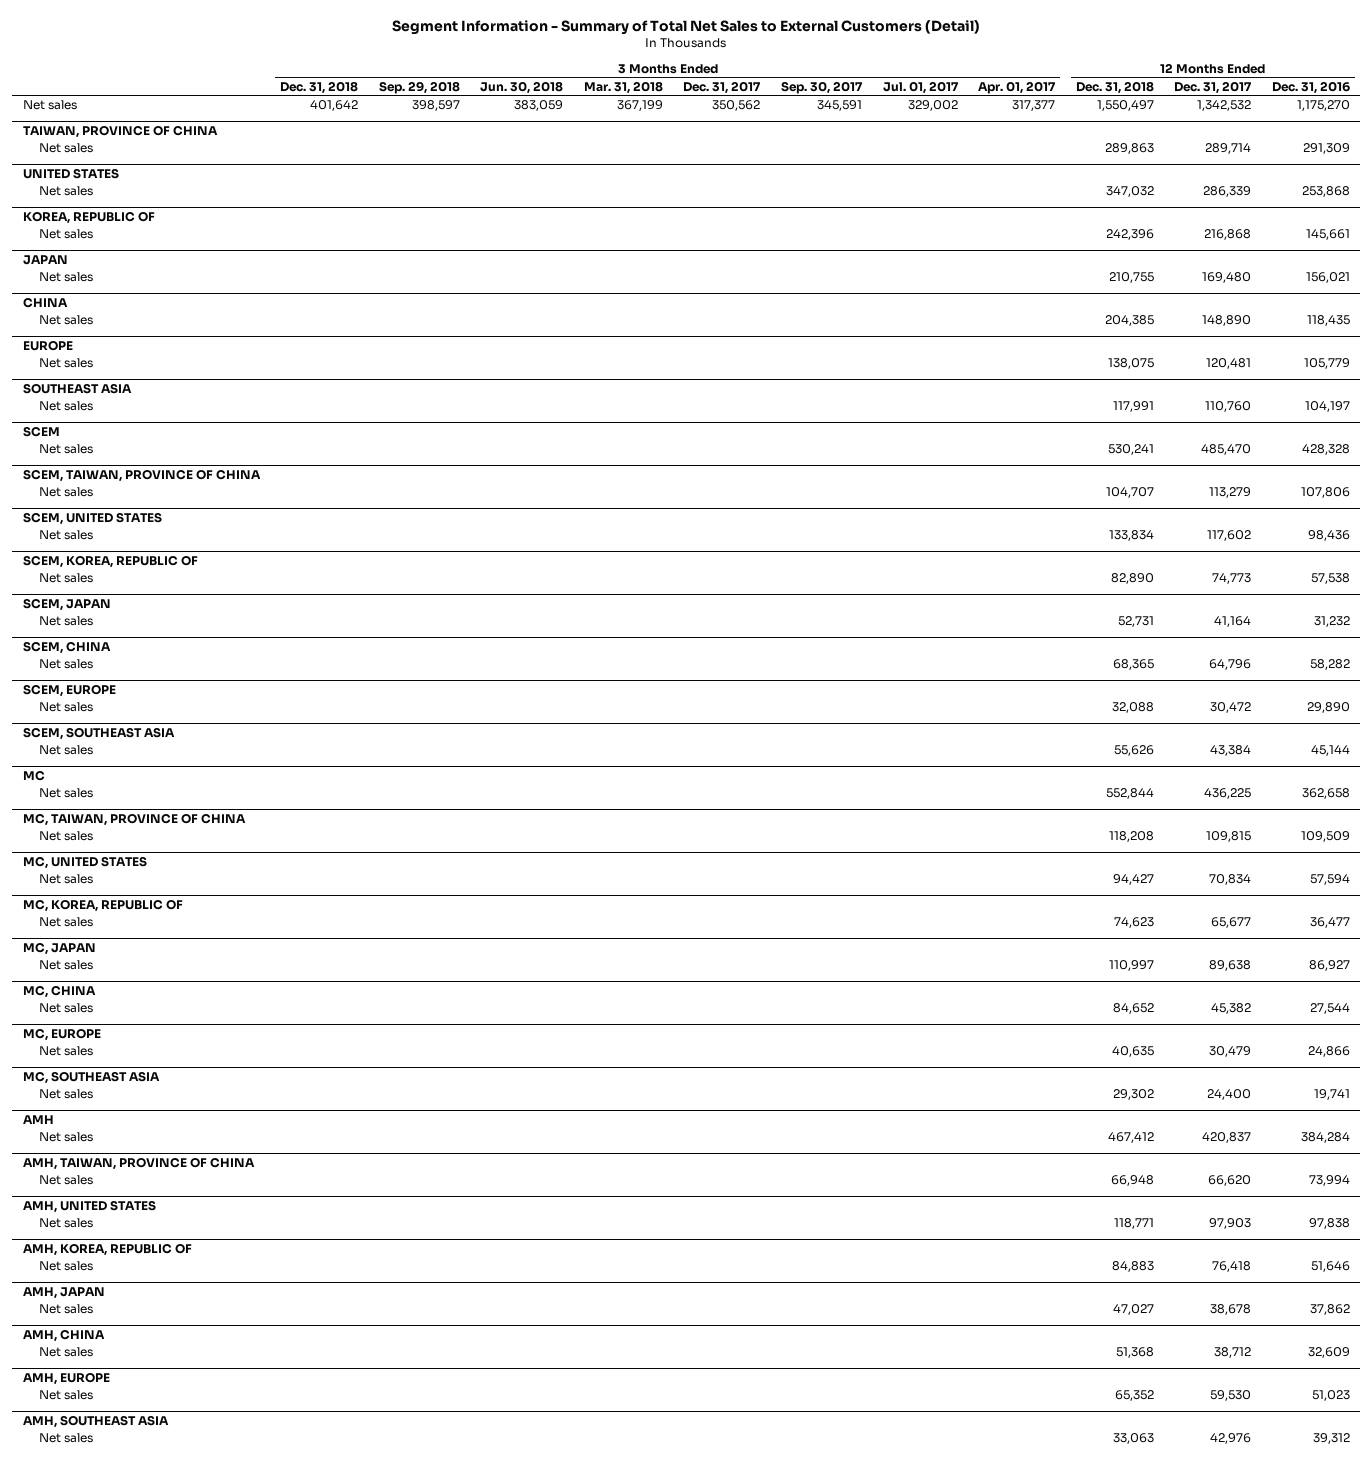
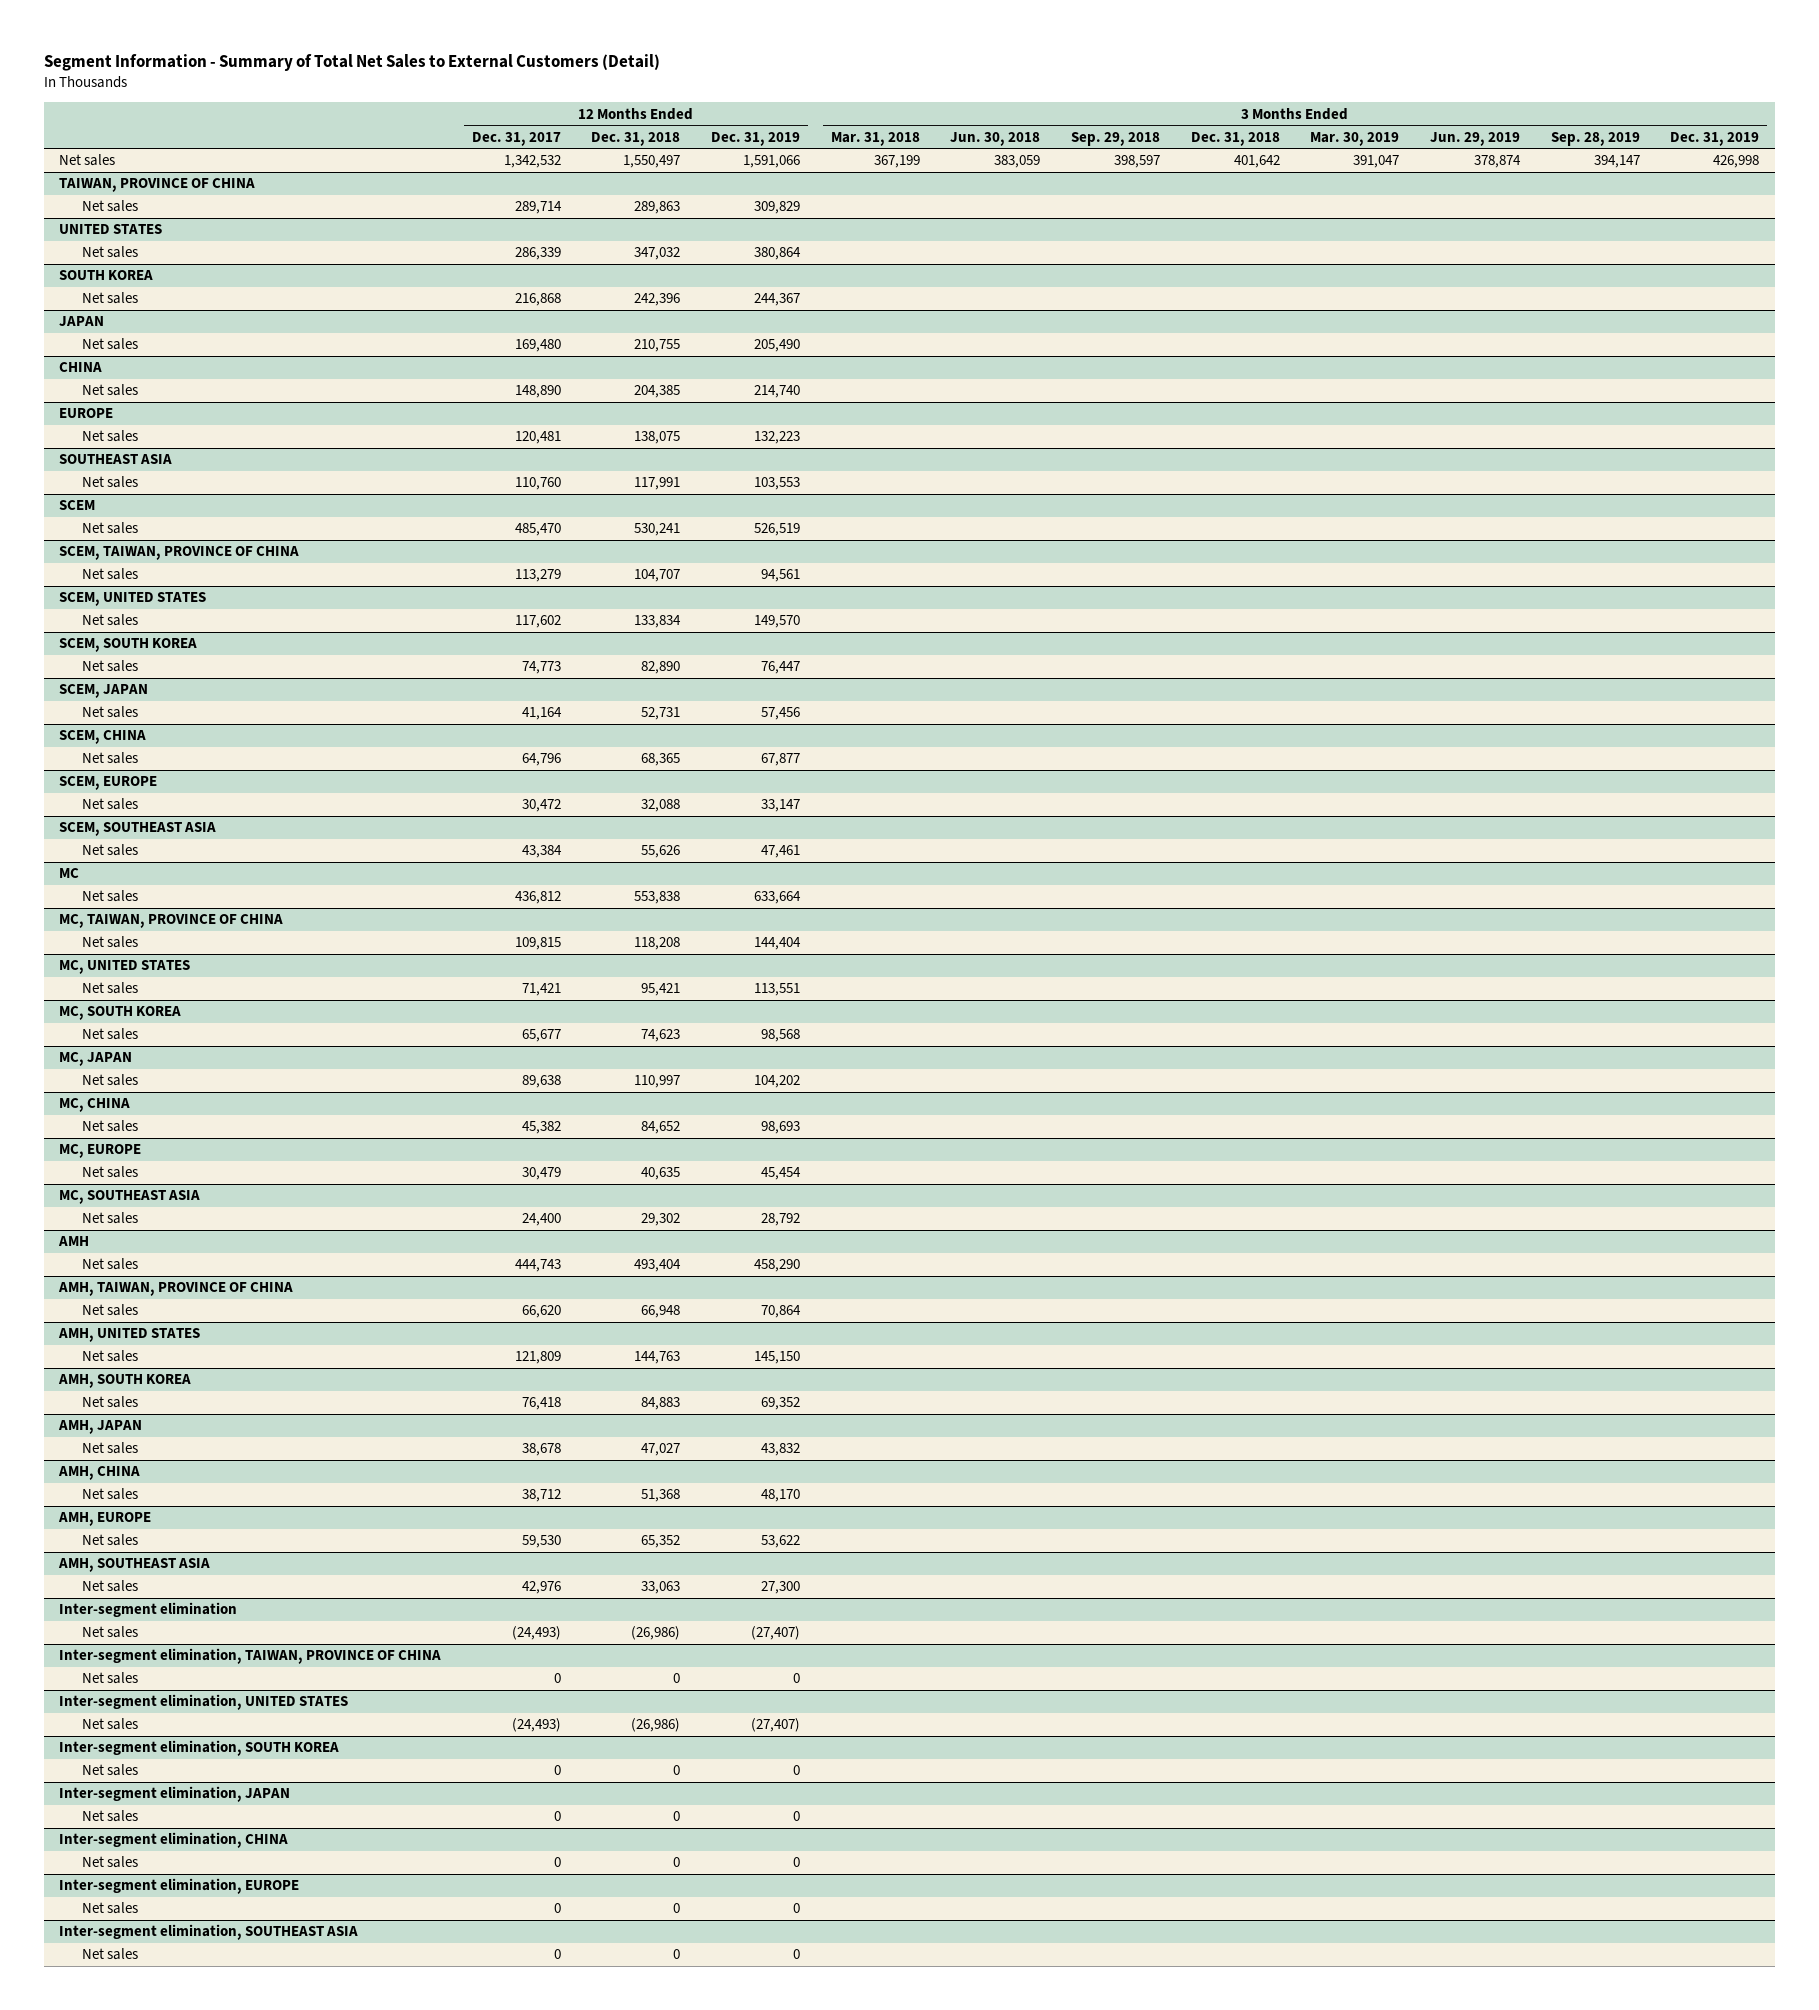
- | 3 Months Ended Dec. 31, 2018 | 3 Months Ended Sep. 29, 2018 | 3 Months Ended Jun. 30, 2018 | 3 Months Ended Mar. 31, 2018 | 3 Months Ended Dec. 31, 2017 | 3 Months Ended Sep. 30, 2017 | 3 Months Ended Jul. 01, 2017 | 3 Months Ended Apr. 01, 2017 | 12 Months Ended Dec. 31, 2018 | 12 Months Ended Dec. 31, 2017 | 12 Months Ended Dec. 31, 2016
+ | 12 Months Ended Dec. 31, 2017 | 12 Months Ended Dec. 31, 2018 | 12 Months Ended Dec. 31, 2019 | 3 Months Ended Mar. 31, 2018 | 3 Months Ended Jun. 30, 2018 | 3 Months Ended Sep. 29, 2018 | 3 Months Ended Dec. 31, 2018 | 3 Months Ended Mar. 30, 2019 | 3 Months Ended Jun. 29, 2019 | 3 Months Ended Sep. 28, 2019 | 3 Months Ended Dec. 31, 2019
- KOREA, REPUBLIC OF
+ SOUTH KOREA
- SCEM, KOREA, REPUBLIC OF
+ SCEM, SOUTH KOREA
@ MC
- Net sales | | | | | | | | | 552,844 | 436,225 | 362,658
+ Net sales | 436,812 | 553,838 | 633,664 | | | | | | | |
@ MC, UNITED STATES
- Net sales | | | | | | | | | 94,427 | 70,834 | 57,594
- MC, KOREA, REPUBLIC OF
@ MC, UNITED STATES
+ Net sales | 71,421 | 95,421 | 113,551 | | | | | | | |
+ MC, SOUTH KOREA
@ AMH
- Net sales | | | | | | | | | 467,412 | 420,837 | 384,284
+ Net sales | 444,743 | 493,404 | 458,290 | | | | | | | |
@ AMH, UNITED STATES
- Net sales | | | | | | | | | 118,771 | 97,903 | 97,838
- AMH, KOREA, REPUBLIC OF
@ AMH, UNITED STATES
+ Net sales | 121,809 | 144,763 | 145,150 | | | | | | | |
+ AMH, SOUTH KOREA
+ Inter-segment elimination
+ Net sales | (24,493) | (26,986) | (27,407) | | | | | | | |
+ Inter-segment elimination, TAIWAN, PROVINCE OF CHINA
+ Net sales | 0 | 0 | 0 | | | | | | | |
+ Inter-segment elimination, UNITED STATES
+ Net sales | (24,493) | (26,986) | (27,407) | | | | | | | |
+ Inter-segment elimination, SOUTH KOREA
+ Net sales | 0 | 0 | 0 | | | | | | | |
+ Inter-segment elimination, JAPAN
+ Net sales | 0 | 0 | 0 | | | | | | | |
+ Inter-segment elimination, CHINA
+ Net sales | 0 | 0 | 0 | | | | | | | |
+ Inter-segment elimination, EUROPE
+ Net sales | 0 | 0 | 0 | | | | | | | |
+ Inter-segment elimination, SOUTHEAST ASIA
+ Net sales | 0 | 0 | 0 | | | | | | | |

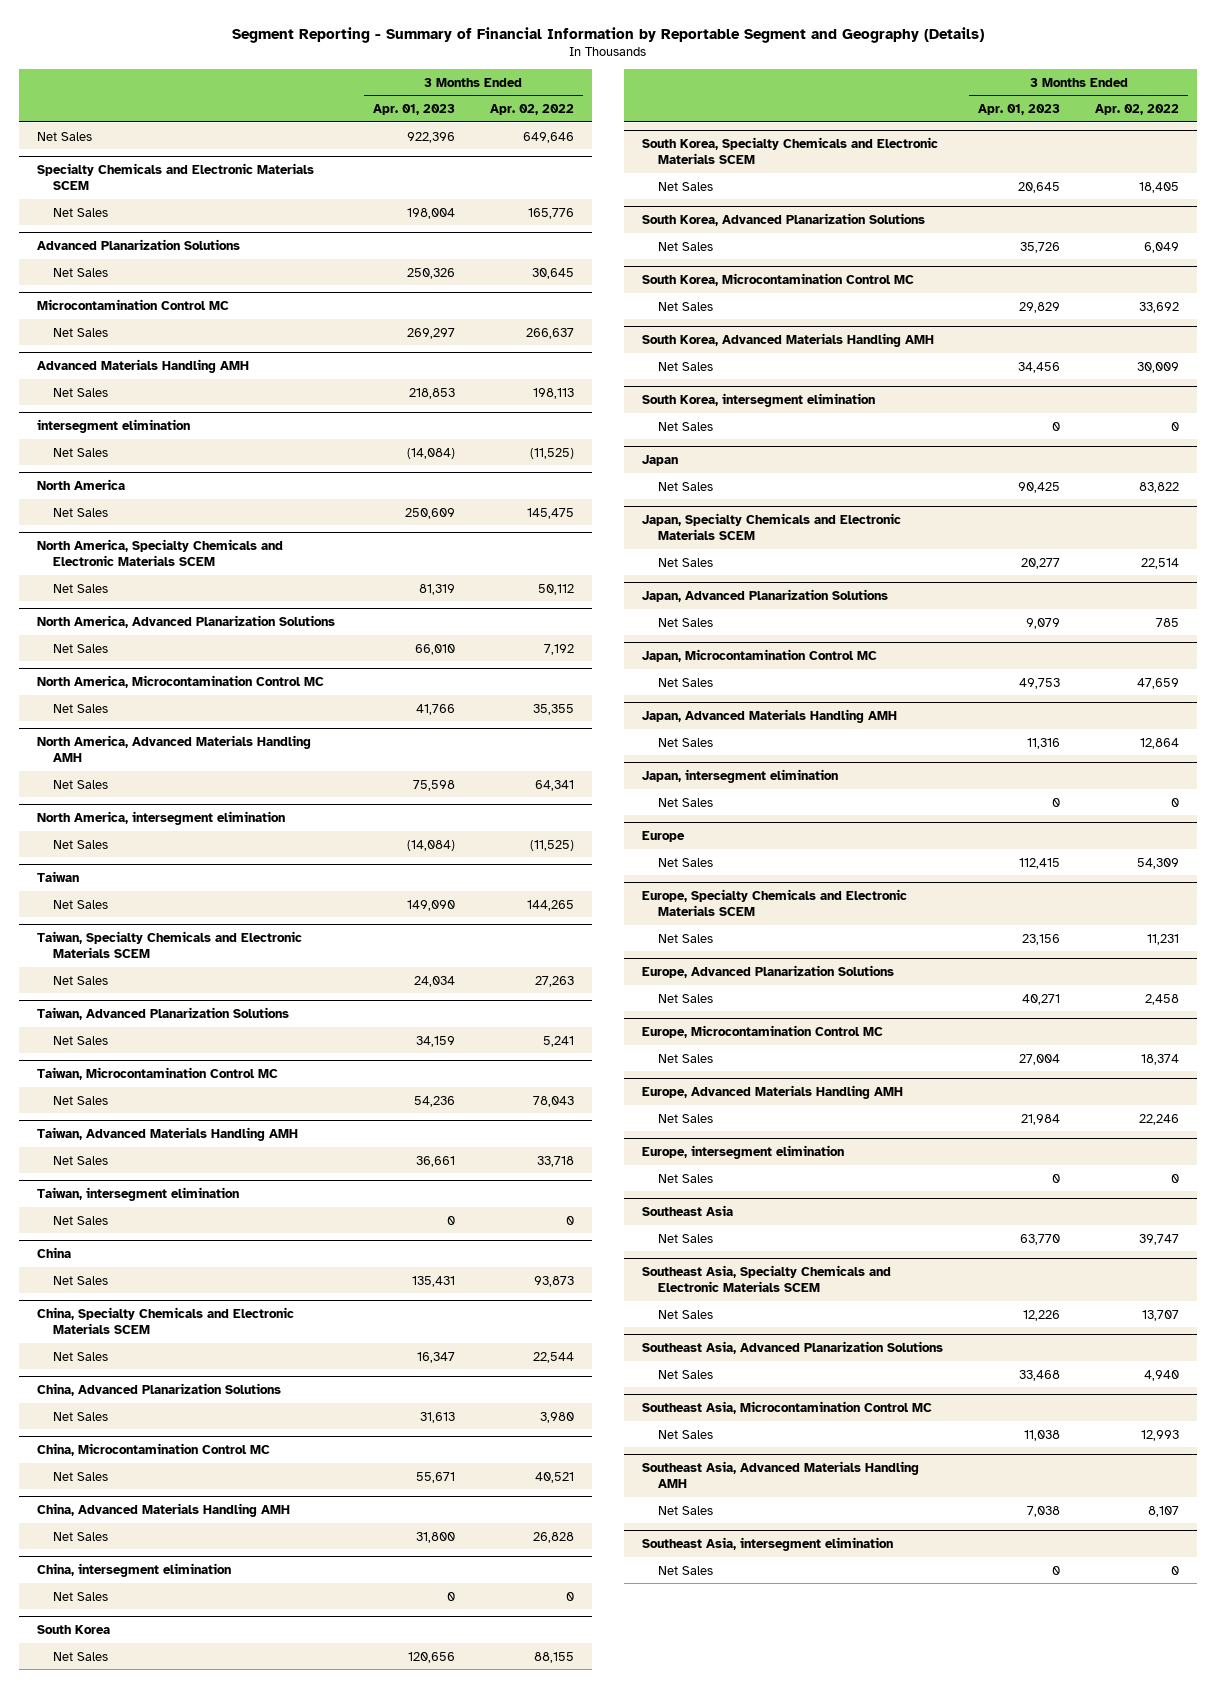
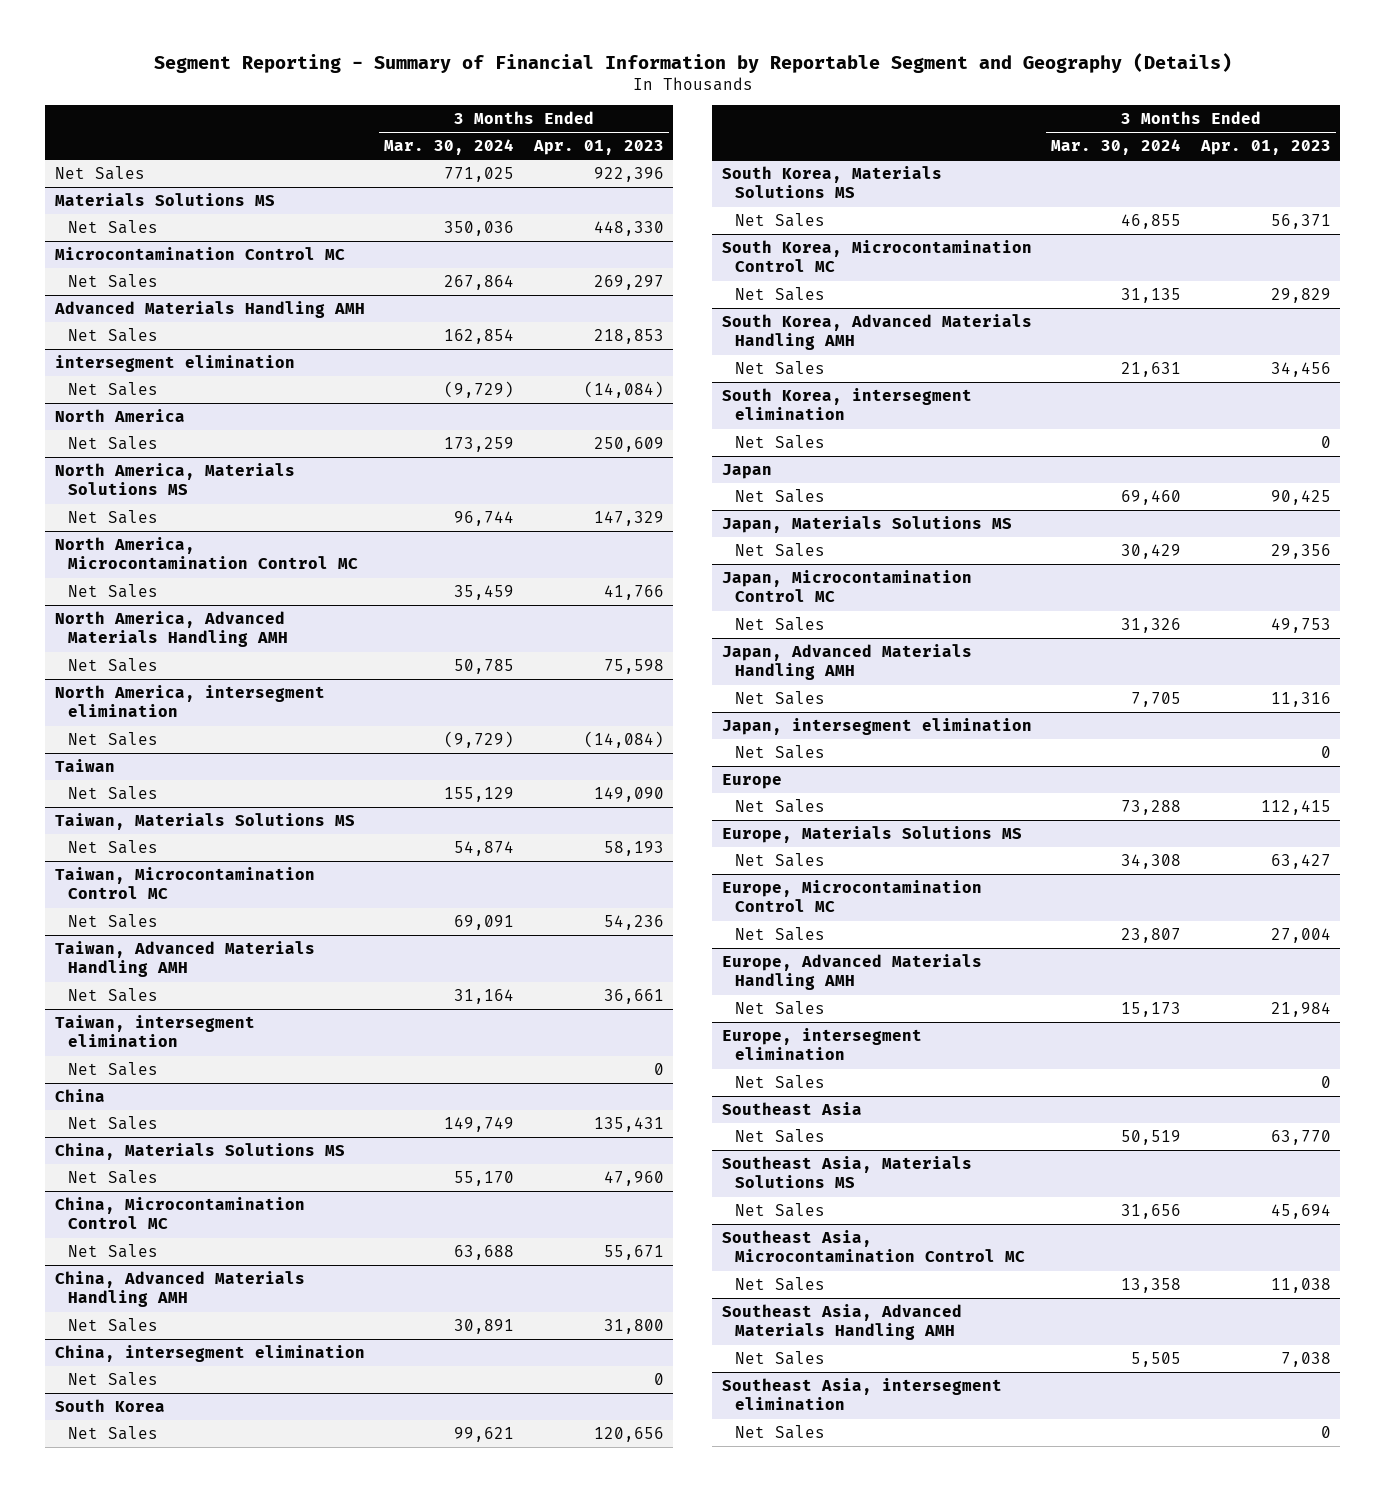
- | 3 Months Ended Apr. 01, 2023 | 3 Months Ended Apr. 02, 2022
+ | 3 Months Ended Mar. 30, 2024 | 3 Months Ended Apr. 01, 2023
- Specialty Chemicals and Electronic Materials SCEM
- Net Sales | 198,004 | 165,776
- Advanced Planarization Solutions
- Net Sales | 250,326 | 30,645
+ Materials Solutions MS
+ Net Sales | 350,036 | 448,330
- North America, Specialty Chemicals and Electronic Materials SCEM
- Net Sales | 81,319 | 50,112
- North America, Advanced Planarization Solutions
- Net Sales | 66,010 | 7,192
+ North America, Materials Solutions MS
+ Net Sales | 96,744 | 147,329
- Taiwan, Specialty Chemicals and Electronic Materials SCEM
- Net Sales | 24,034 | 27,263
- Taiwan, Advanced Planarization Solutions
- Net Sales | 34,159 | 5,241
+ Taiwan, Materials Solutions MS
+ Net Sales | 54,874 | 58,193
- China, Specialty Chemicals and Electronic Materials SCEM
- Net Sales | 16,347 | 22,544
- China, Advanced Planarization Solutions
- Net Sales | 31,613 | 3,980
+ China, Materials Solutions MS
+ Net Sales | 55,170 | 47,960
- South Korea, Specialty Chemicals and Electronic Materials SCEM
- Net Sales | 20,645 | 18,405
- South Korea, Advanced Planarization Solutions
- Net Sales | 35,726 | 6,049
+ South Korea, Materials Solutions MS
+ Net Sales | 46,855 | 56,371
- Japan, Specialty Chemicals and Electronic Materials SCEM
- Net Sales | 20,277 | 22,514
- Japan, Advanced Planarization Solutions
- Net Sales | 9,079 | 785
+ Japan, Materials Solutions MS
+ Net Sales | 30,429 | 29,356
- Europe, Specialty Chemicals and Electronic Materials SCEM
- Net Sales | 23,156 | 11,231
- Europe, Advanced Planarization Solutions
- Net Sales | 40,271 | 2,458
+ Europe, Materials Solutions MS
+ Net Sales | 34,308 | 63,427
- Southeast Asia, Specialty Chemicals and Electronic Materials SCEM
- Net Sales | 12,226 | 13,707
- Southeast Asia, Advanced Planarization Solutions
- Net Sales | 33,468 | 4,940
+ Southeast Asia, Materials Solutions MS
+ Net Sales | 31,656 | 45,694

